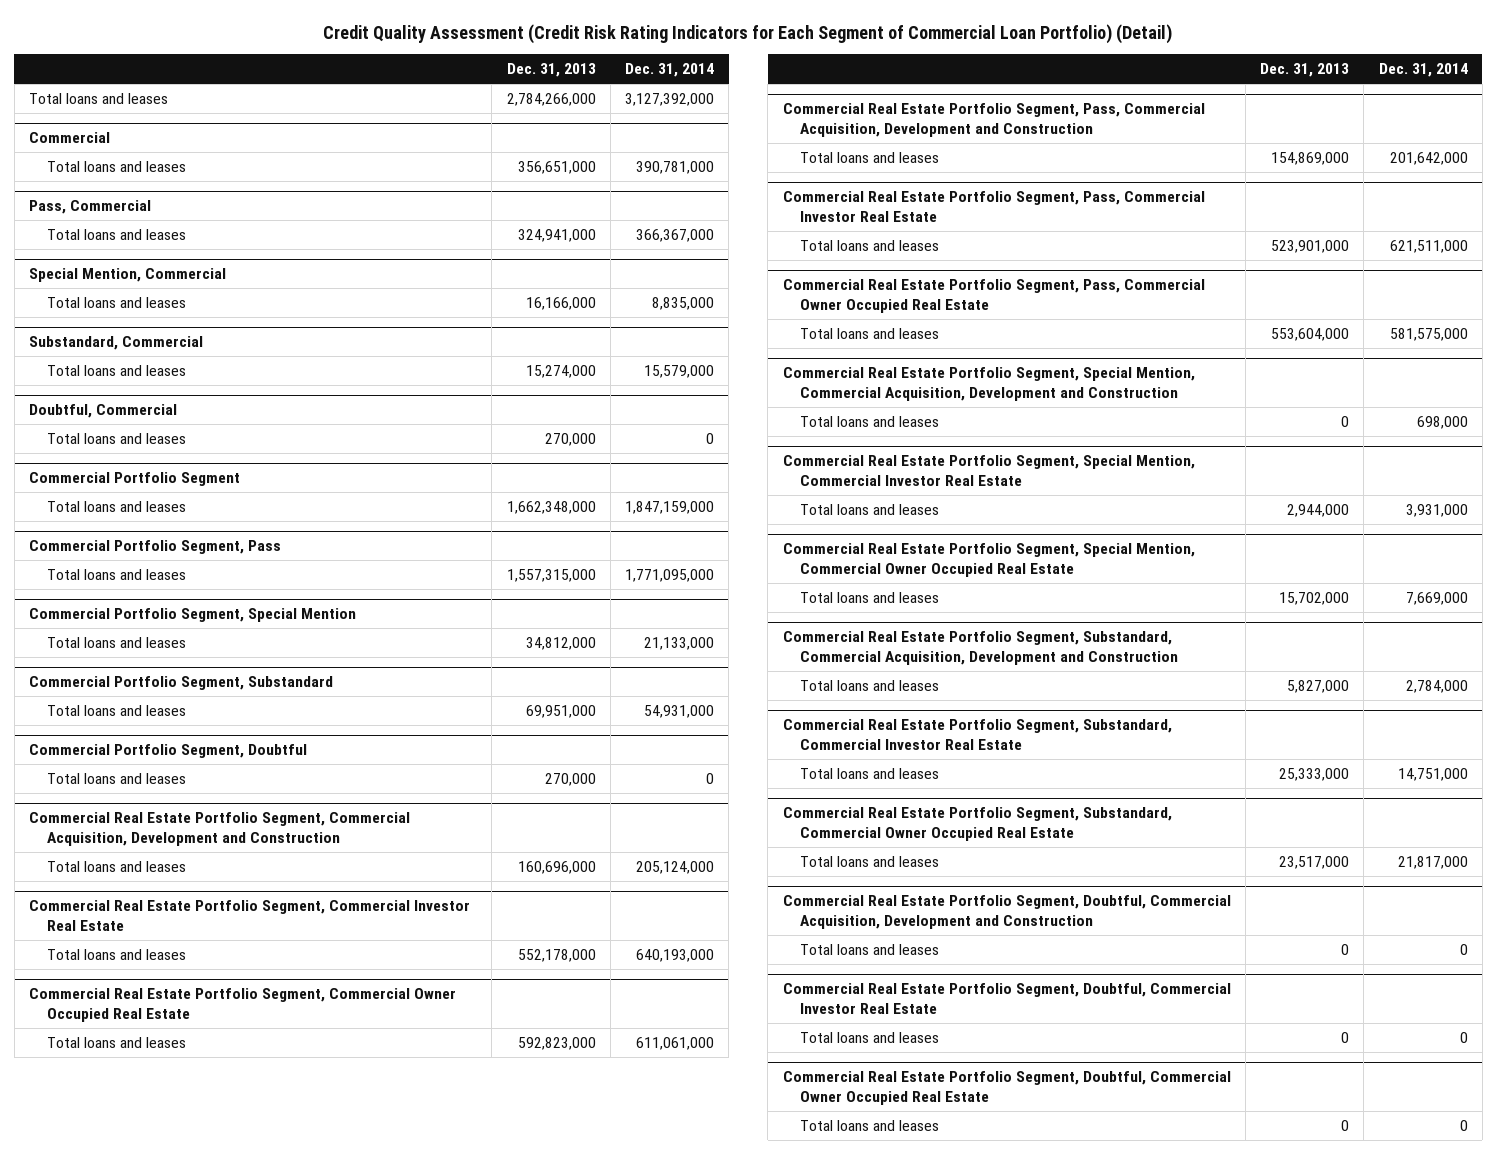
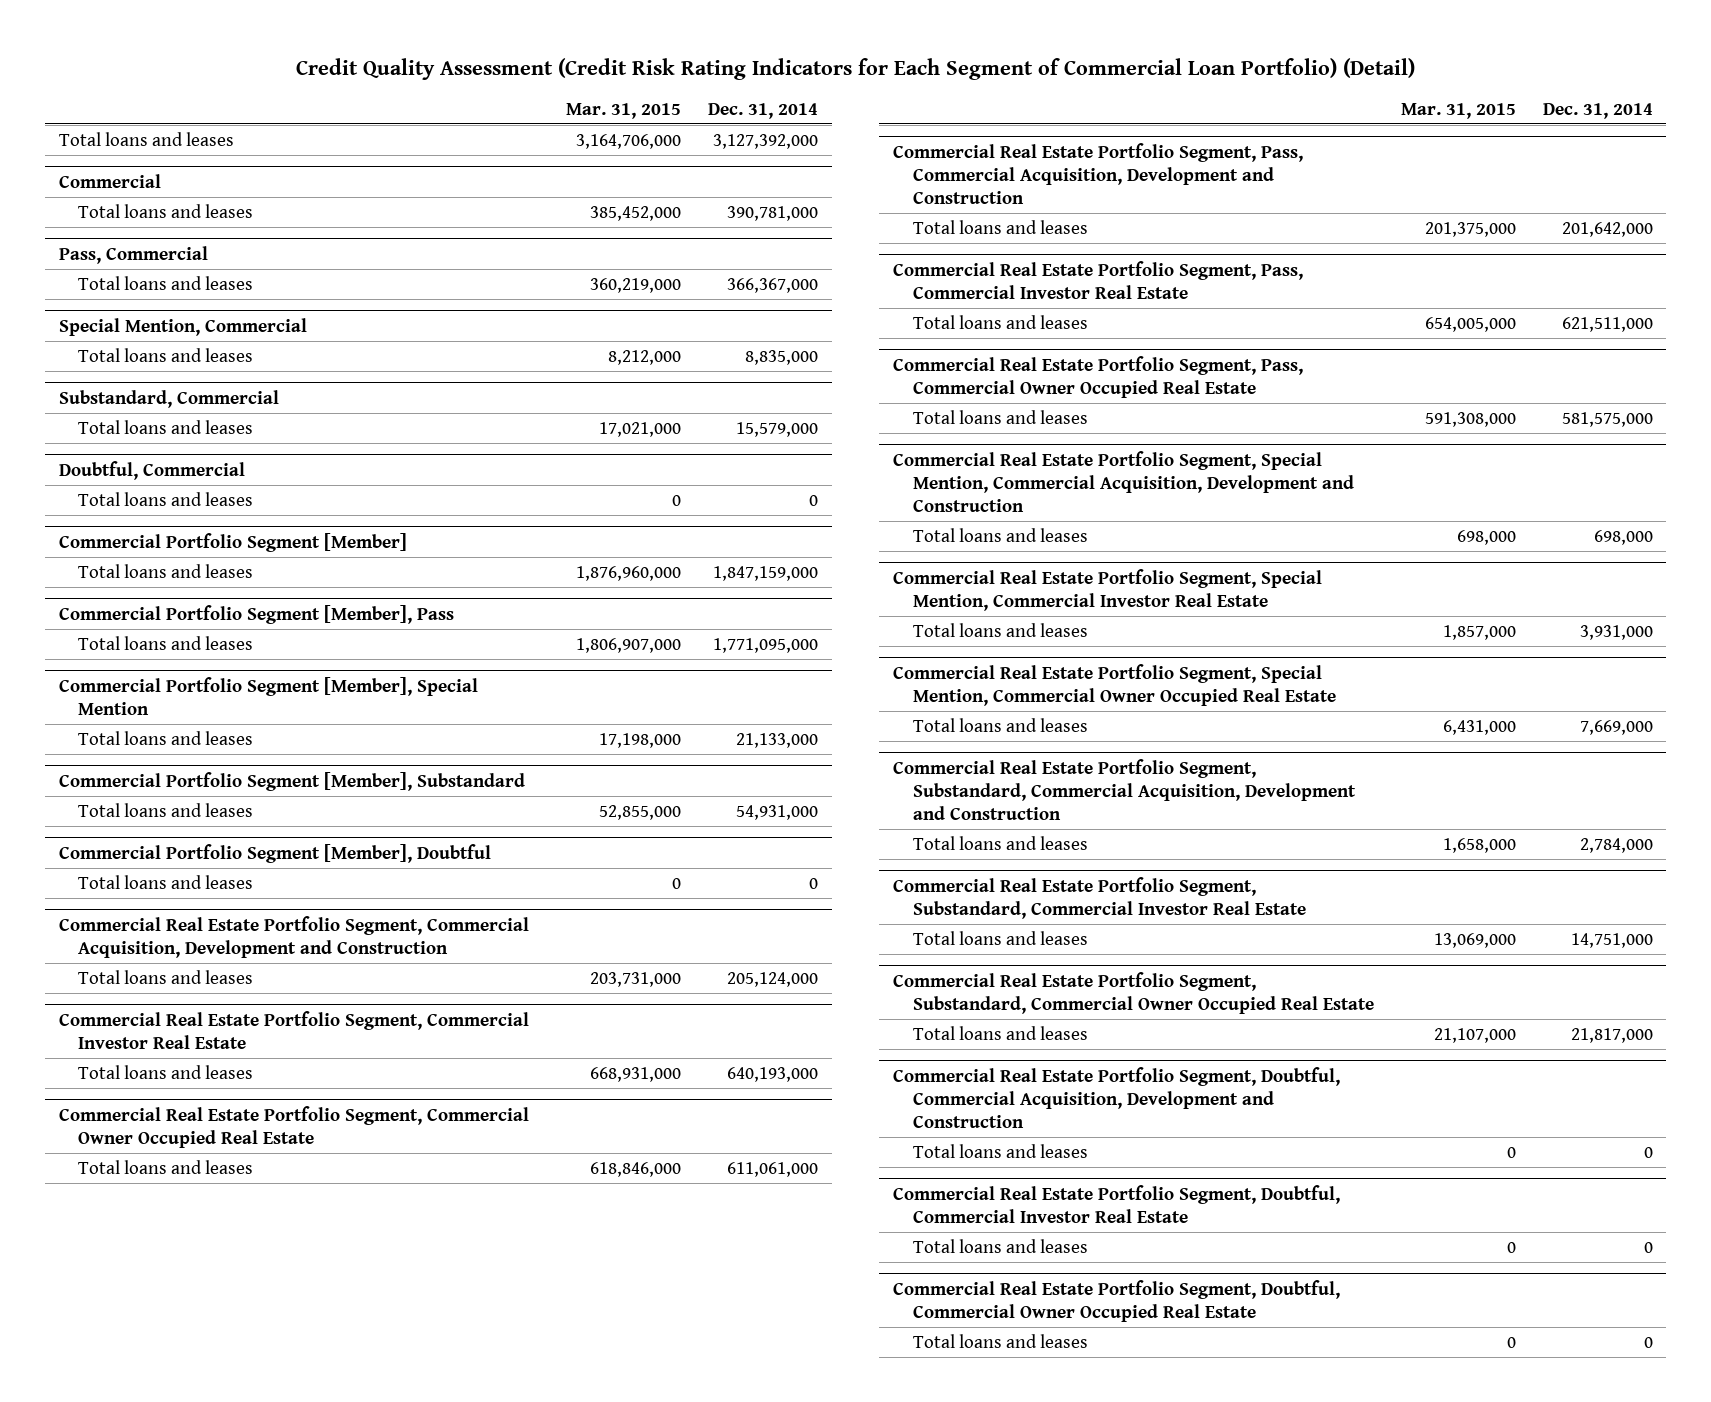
- | Dec. 31, 2013 | Dec. 31, 2014
+ | Mar. 31, 2015 | Dec. 31, 2014
- Commercial Portfolio Segment
+ Commercial Portfolio Segment [Member]
- Commercial Portfolio Segment, Pass
+ Commercial Portfolio Segment [Member], Pass
- Commercial Portfolio Segment, Special Mention
+ Commercial Portfolio Segment [Member], Special Mention
- Commercial Portfolio Segment, Substandard
+ Commercial Portfolio Segment [Member], Substandard
- Commercial Portfolio Segment, Doubtful
+ Commercial Portfolio Segment [Member], Doubtful

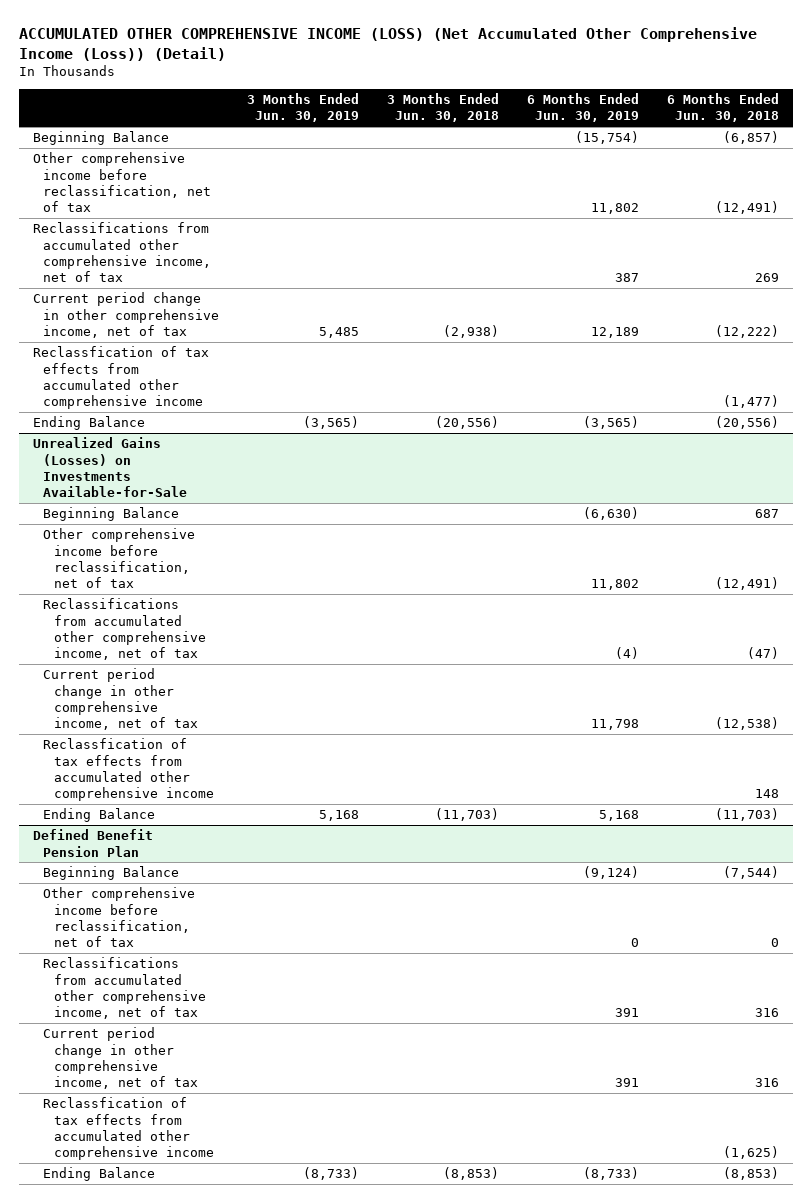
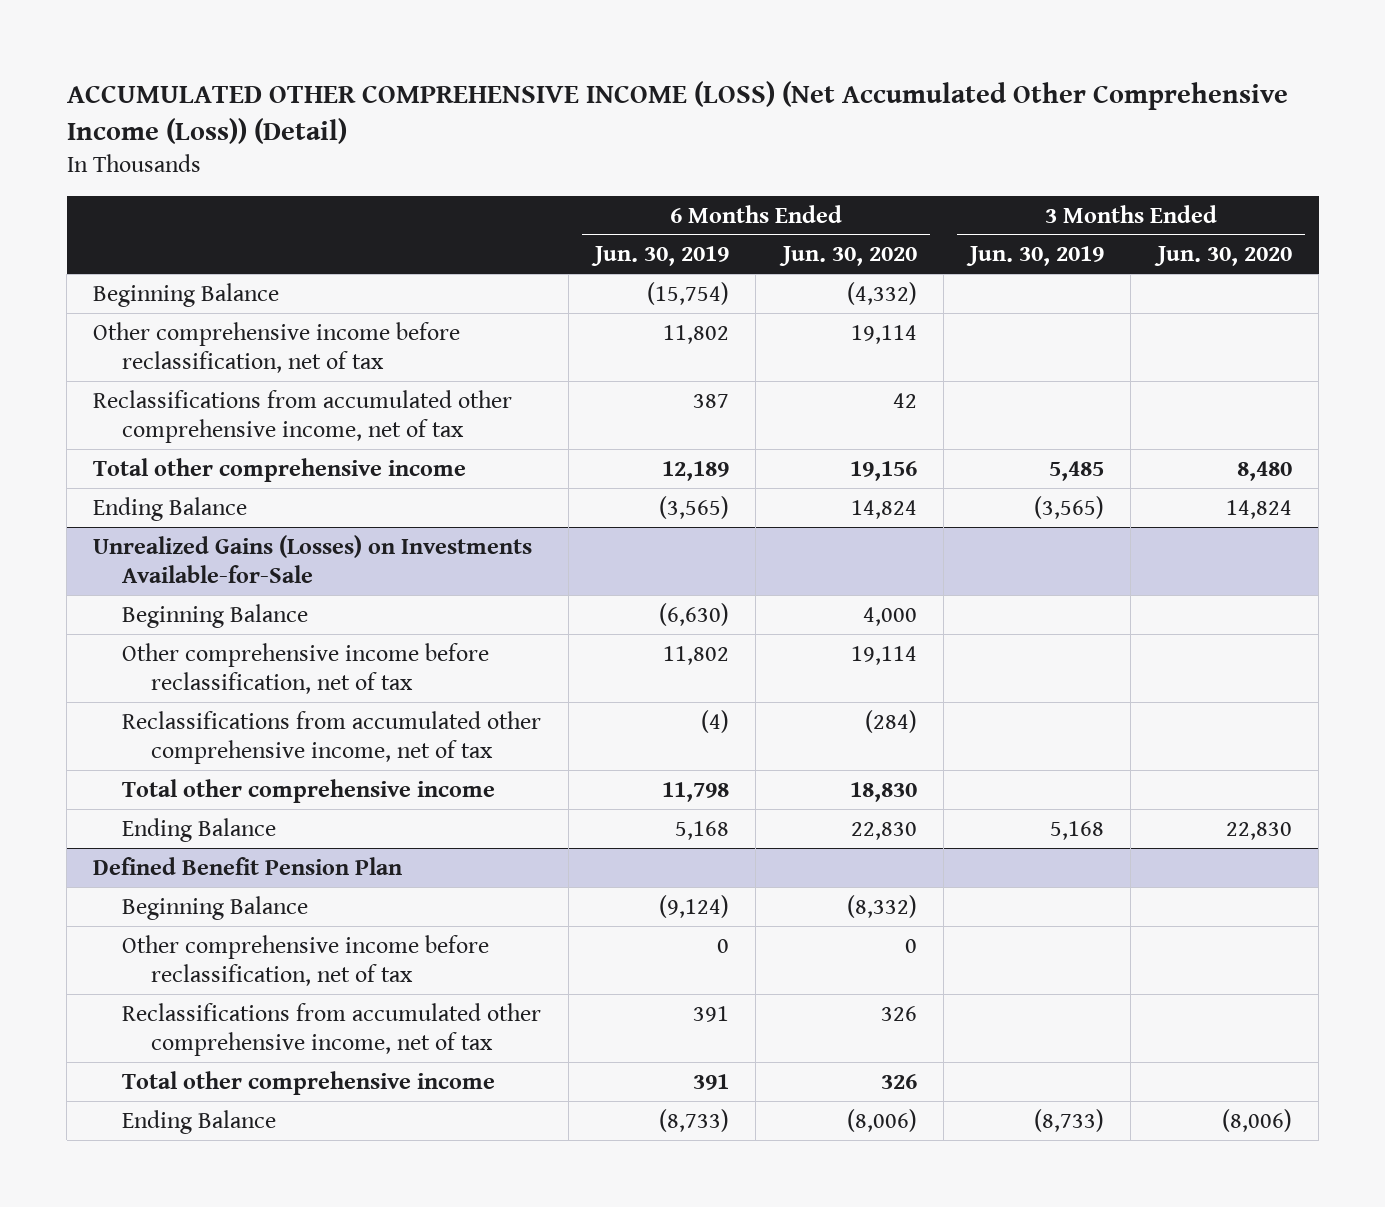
- | 3 Months Ended Jun. 30, 2019 | 3 Months Ended Jun. 30, 2018 | 6 Months Ended Jun. 30, 2019 | 6 Months Ended Jun. 30, 2018
+ | 6 Months Ended Jun. 30, 2019 | 6 Months Ended Jun. 30, 2020 | 3 Months Ended Jun. 30, 2019 | 3 Months Ended Jun. 30, 2020
- Current period change in other comprehensive income, net of tax | 5,485 | (2,938) | 12,189 | (12,222)
- Reclassfication of tax effects from accumulated other comprehensive income | | | | (1,477)
+ Total other comprehensive income | 12,189 | 19,156 | 5,485 | 8,480
@ Unrealized Gains (Losses) on Investments Available-for-Sale
- Current period change in other comprehensive income, net of tax | | | 11,798 | (12,538)
- Reclassfication of tax effects from accumulated other comprehensive income | | | | 148
+ Total other comprehensive income | 11,798 | 18,830 | |
@ Defined Benefit Pension Plan
- Current period change in other comprehensive income, net of tax | | | 391 | 316
- Reclassfication of tax effects from accumulated other comprehensive income | | | | (1,625)
+ Total other comprehensive income | 391 | 326 | |

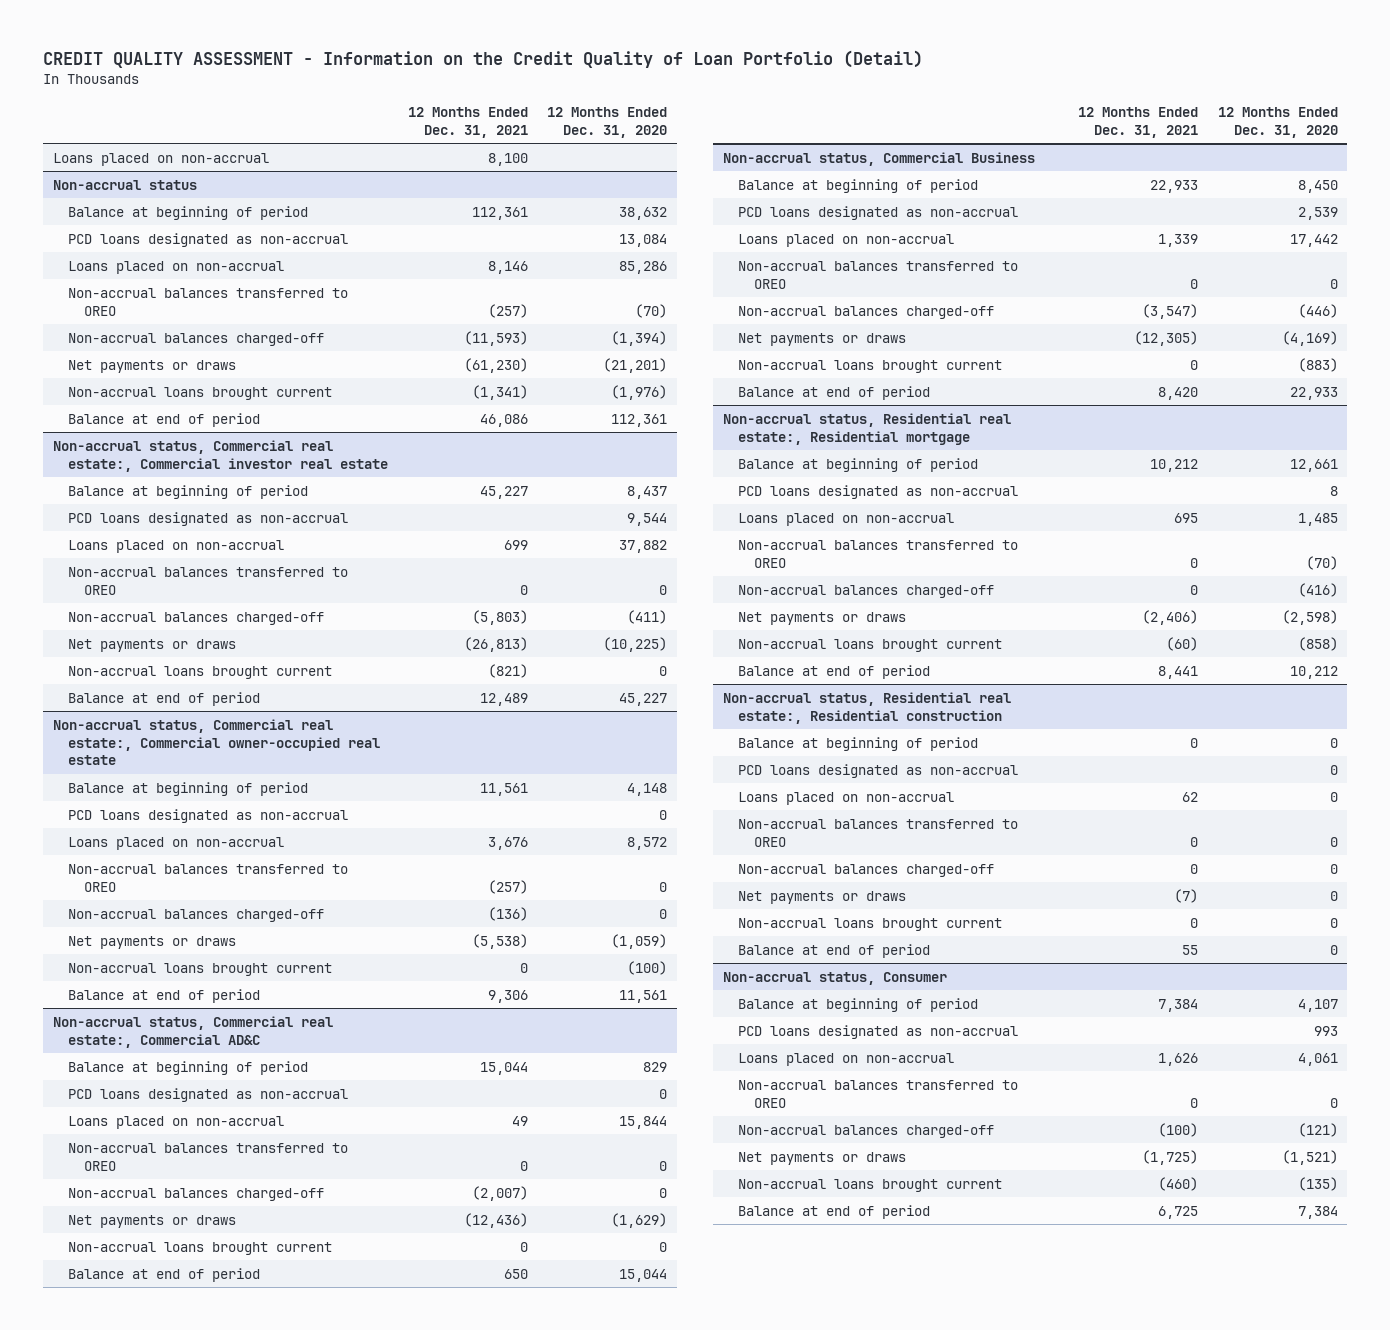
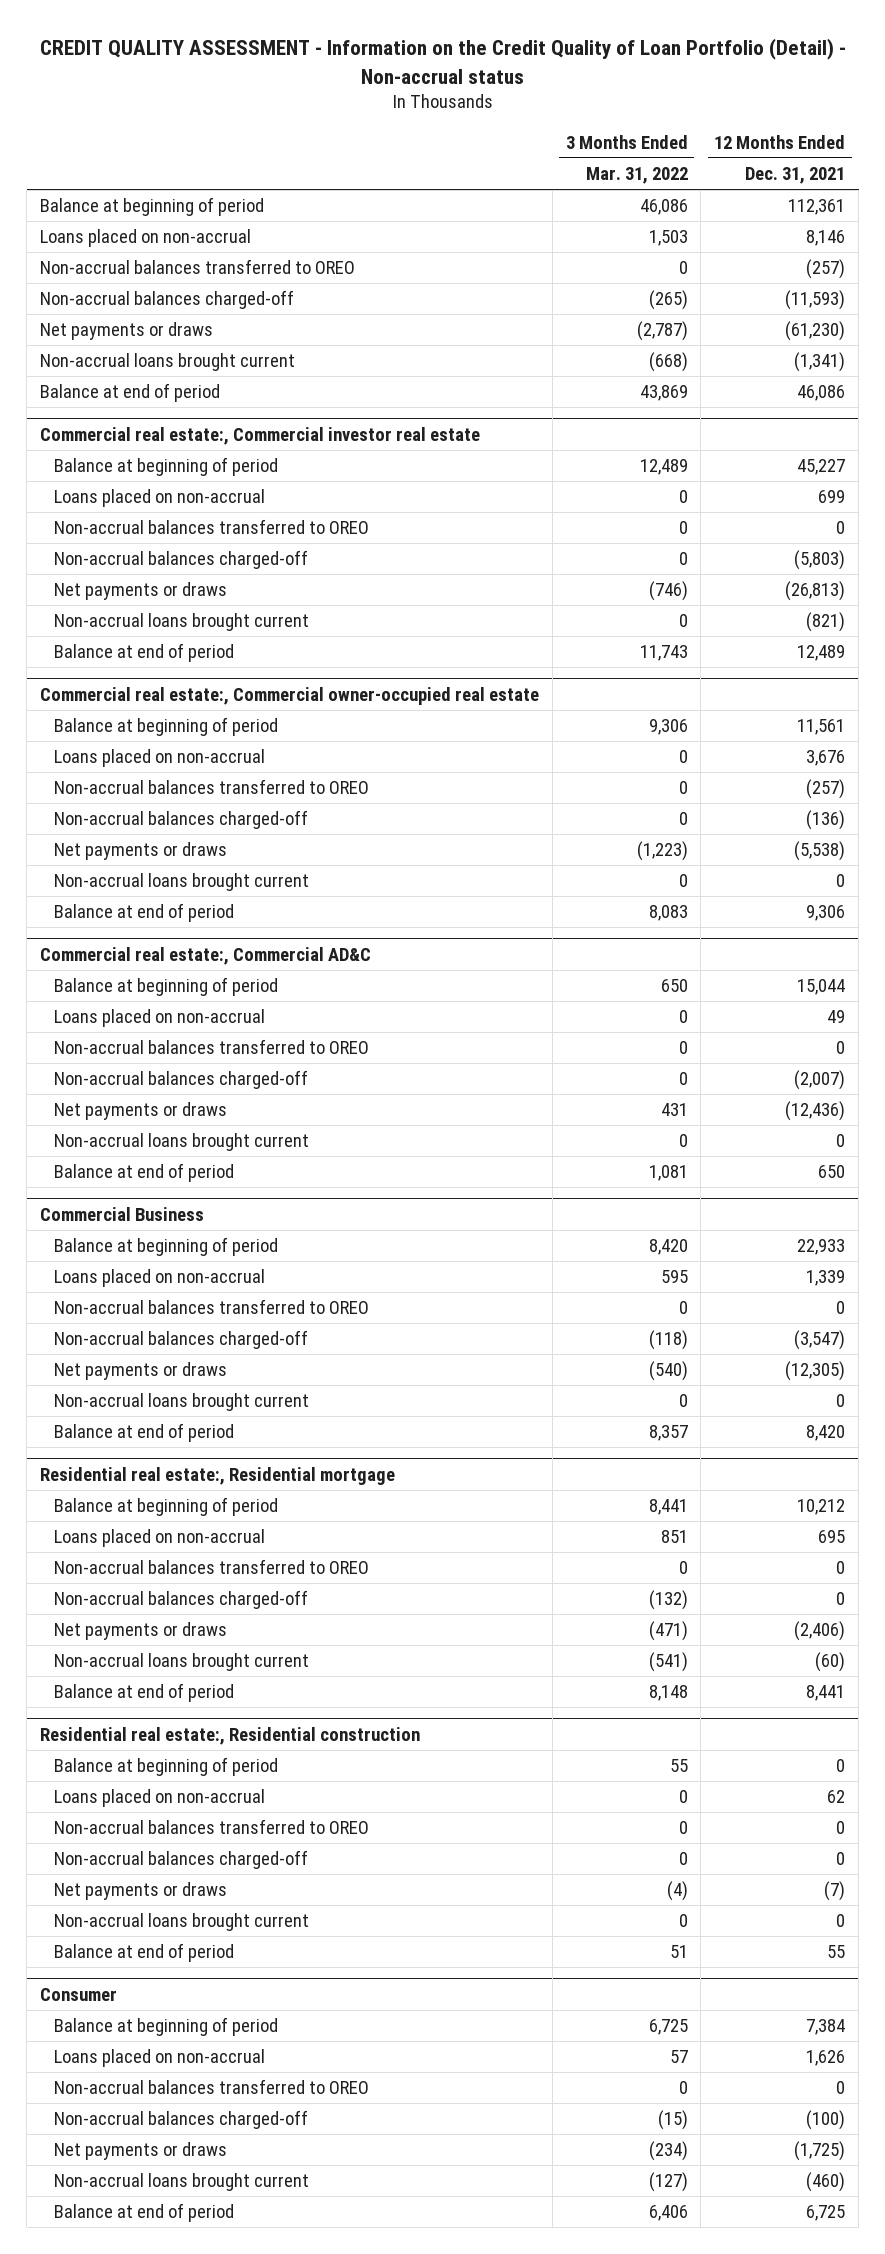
- CREDIT QUALITY ASSESSMENT - Information on the Credit Quality of Loan Portfolio (Detail)
+ CREDIT QUALITY ASSESSMENT - Information on the Credit Quality of Loan Portfolio (Detail) - Non-accrual status
- | 12 Months Ended Dec. 31, 2021 | 12 Months Ended Dec. 31, 2020
+ | 3 Months Ended Mar. 31, 2022 | 12 Months Ended Dec. 31, 2021
- Loans placed on non-accrual | 8,100 |
- Non-accrual status
- PCD loans designated as non-accrual | | 13,084
- Non-accrual status, Commercial real estate:, Commercial investor real estate
+ Commercial real estate:, Commercial investor real estate
- PCD loans designated as non-accrual | | 9,544
- Non-accrual status, Commercial real estate:, Commercial owner-occupied real estate
+ Commercial real estate:, Commercial owner-occupied real estate
- PCD loans designated as non-accrual | | 0
- Non-accrual status, Commercial real estate:, Commercial AD&C
+ Commercial real estate:, Commercial AD&C
- PCD loans designated as non-accrual | | 0
- Non-accrual status, Commercial Business
+ Commercial Business
- PCD loans designated as non-accrual | | 2,539
- Non-accrual status, Residential real estate:, Residential mortgage
+ Residential real estate:, Residential mortgage
- PCD loans designated as non-accrual | | 8
- Non-accrual status, Residential real estate:, Residential construction
+ Residential real estate:, Residential construction
- PCD loans designated as non-accrual | | 0
- Non-accrual status, Consumer
+ Consumer
- PCD loans designated as non-accrual | | 993

